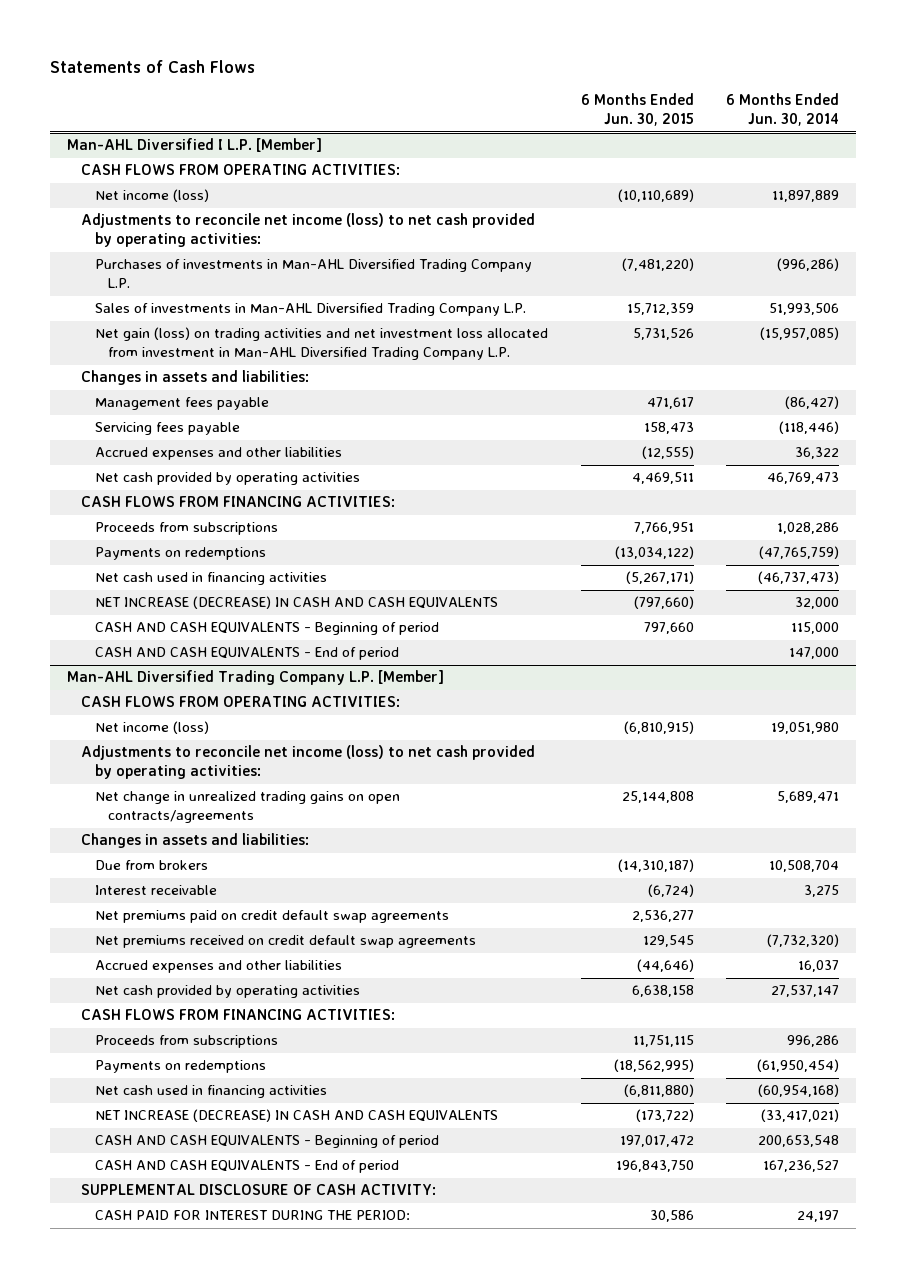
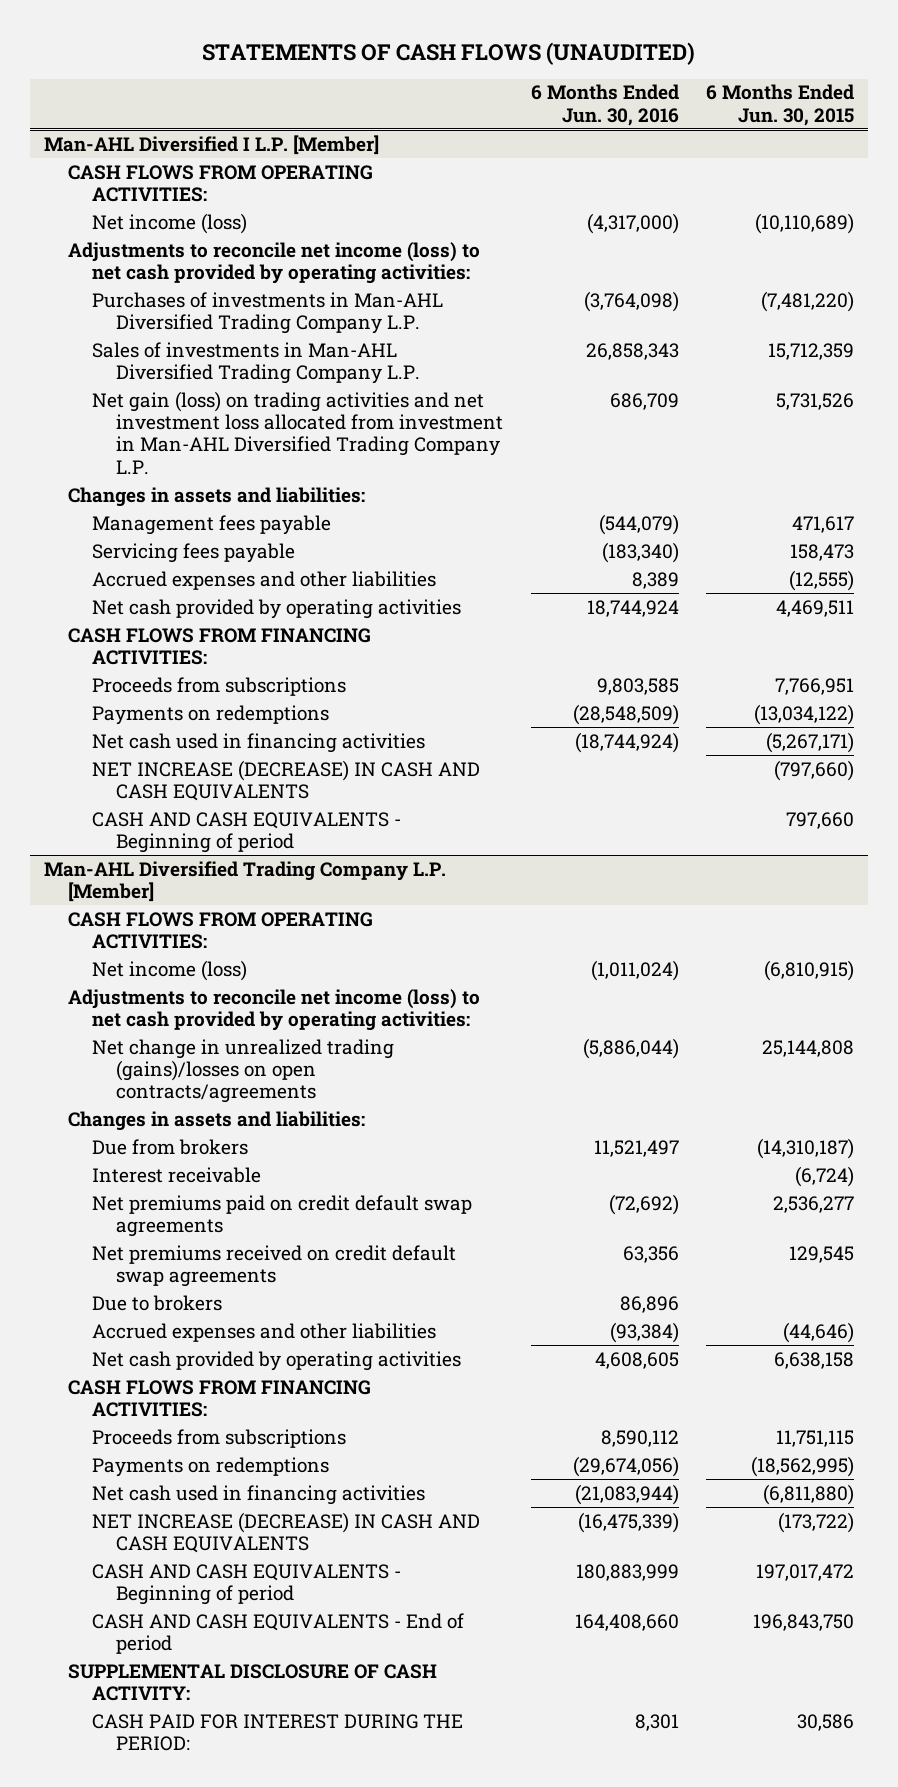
- Statements of Cash Flows
+ STATEMENTS OF CASH FLOWS (UNAUDITED)
- | 6 Months Ended Jun. 30, 2015 | 6 Months Ended Jun. 30, 2014
+ | 6 Months Ended Jun. 30, 2016 | 6 Months Ended Jun. 30, 2015
@ Man-AHL Diversified I L.P. [Member]
- CASH AND CASH EQUIVALENTS - End of period | | 147,000
@ Man-AHL Diversified Trading Company L.P. [Member]
- Net change in unrealized trading gains on open contracts/agreements | 25,144,808 | 5,689,471
+ Net change in unrealized trading (gains)/losses on open contracts/agreements | (5,886,044) | 25,144,808
+ Due to brokers | 86,896 |

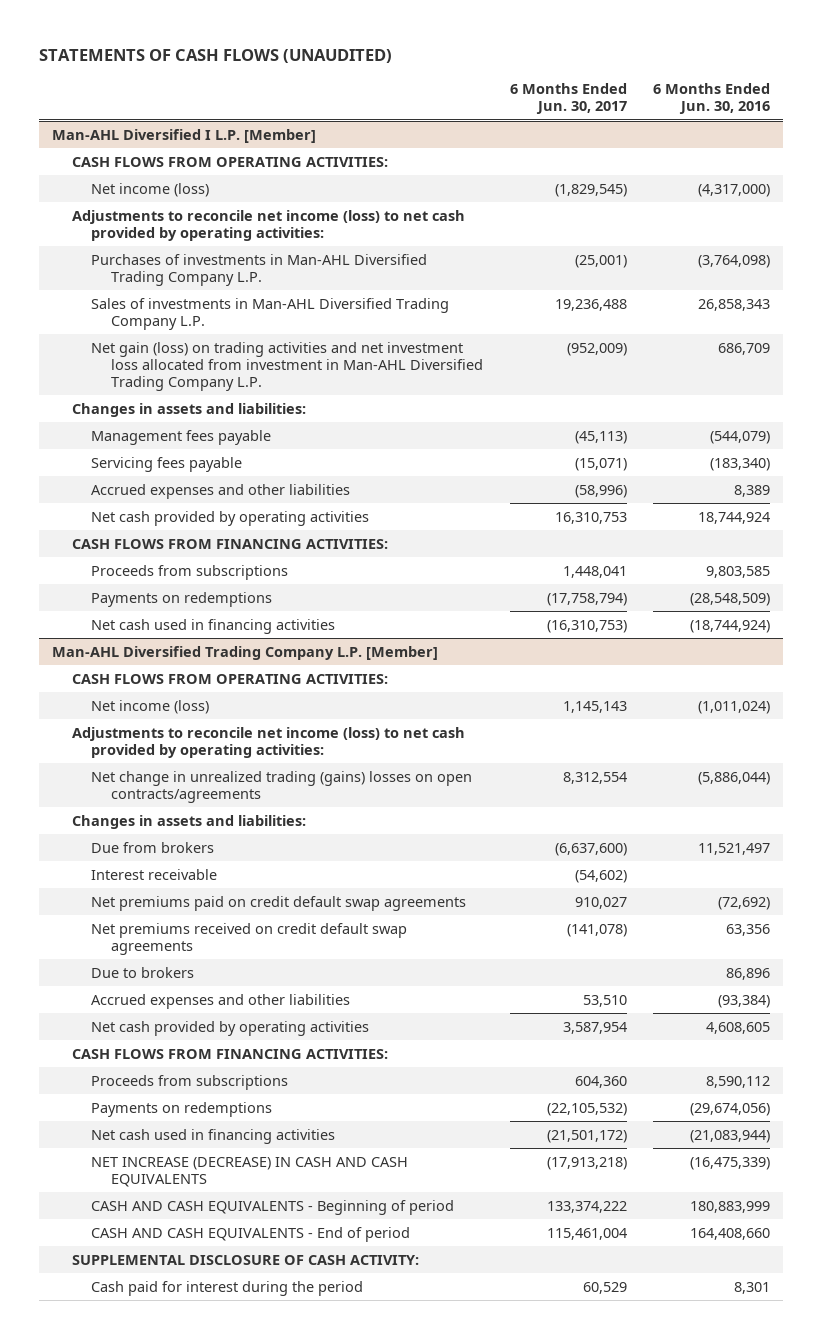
- | 6 Months Ended Jun. 30, 2016 | 6 Months Ended Jun. 30, 2015
+ | 6 Months Ended Jun. 30, 2017 | 6 Months Ended Jun. 30, 2016
@ Man-AHL Diversified I L.P. [Member]
- NET INCREASE (DECREASE) IN CASH AND CASH EQUIVALENTS | | (797,660)
- CASH AND CASH EQUIVALENTS - Beginning of period | | 797,660
@ Man-AHL Diversified Trading Company L.P. [Member]
- Net change in unrealized trading (gains)/losses on open contracts/agreements | (5,886,044) | 25,144,808
+ Net change in unrealized trading (gains) losses on open contracts/agreements | 8,312,554 | (5,886,044)
- CASH PAID FOR INTEREST DURING THE PERIOD: | 8,301 | 30,586
+ Cash paid for interest during the period | 60,529 | 8,301

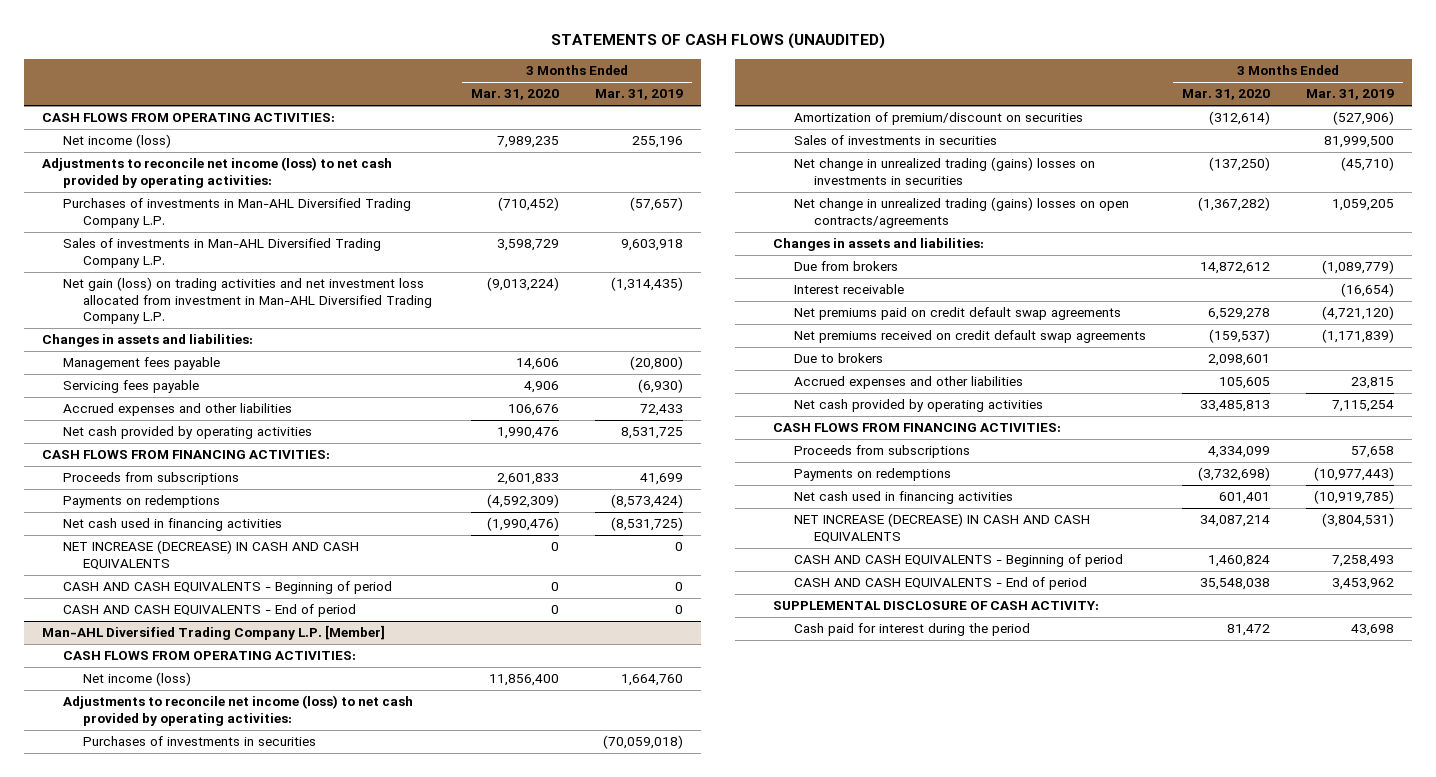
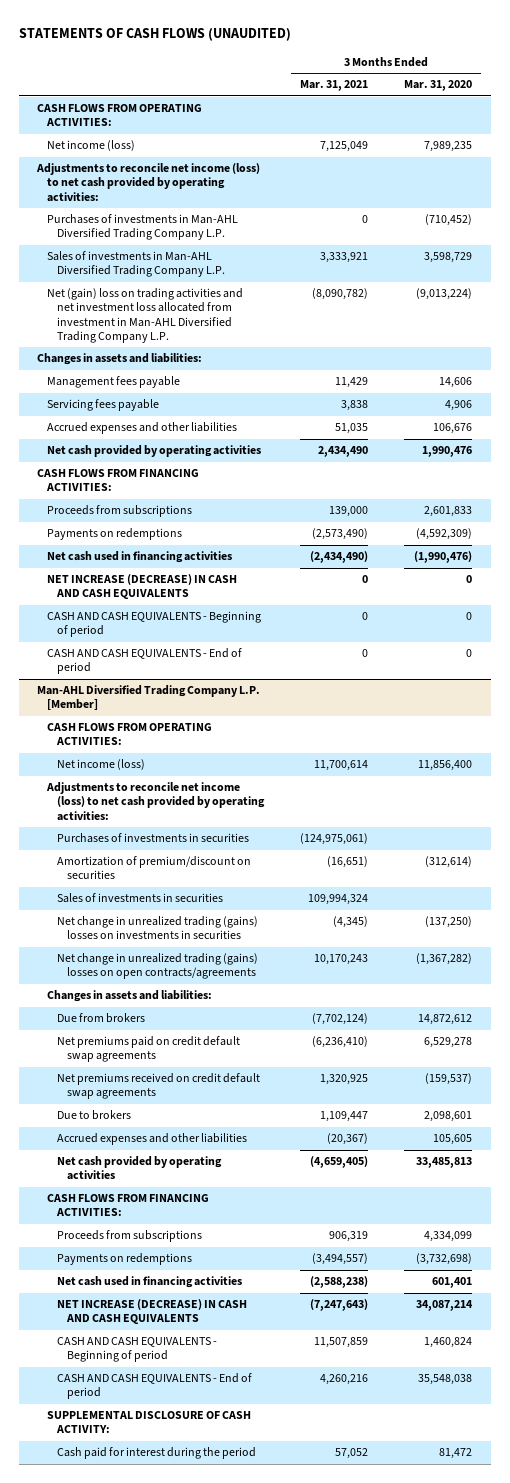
- | 3 Months Ended Mar. 31, 2020 | 3 Months Ended Mar. 31, 2019
+ | 3 Months Ended Mar. 31, 2021 | 3 Months Ended Mar. 31, 2020
- Net gain (loss) on trading activities and net investment loss allocated from investment in Man-AHL Diversified Trading Company L.P. | (9,013,224) | (1,314,435)
+ Net (gain) loss on trading activities and net investment loss allocated from investment in Man-AHL Diversified Trading Company L.P. | (8,090,782) | (9,013,224)
@ Man-AHL Diversified Trading Company L.P. [Member]
- Interest receivable | | (16,654)

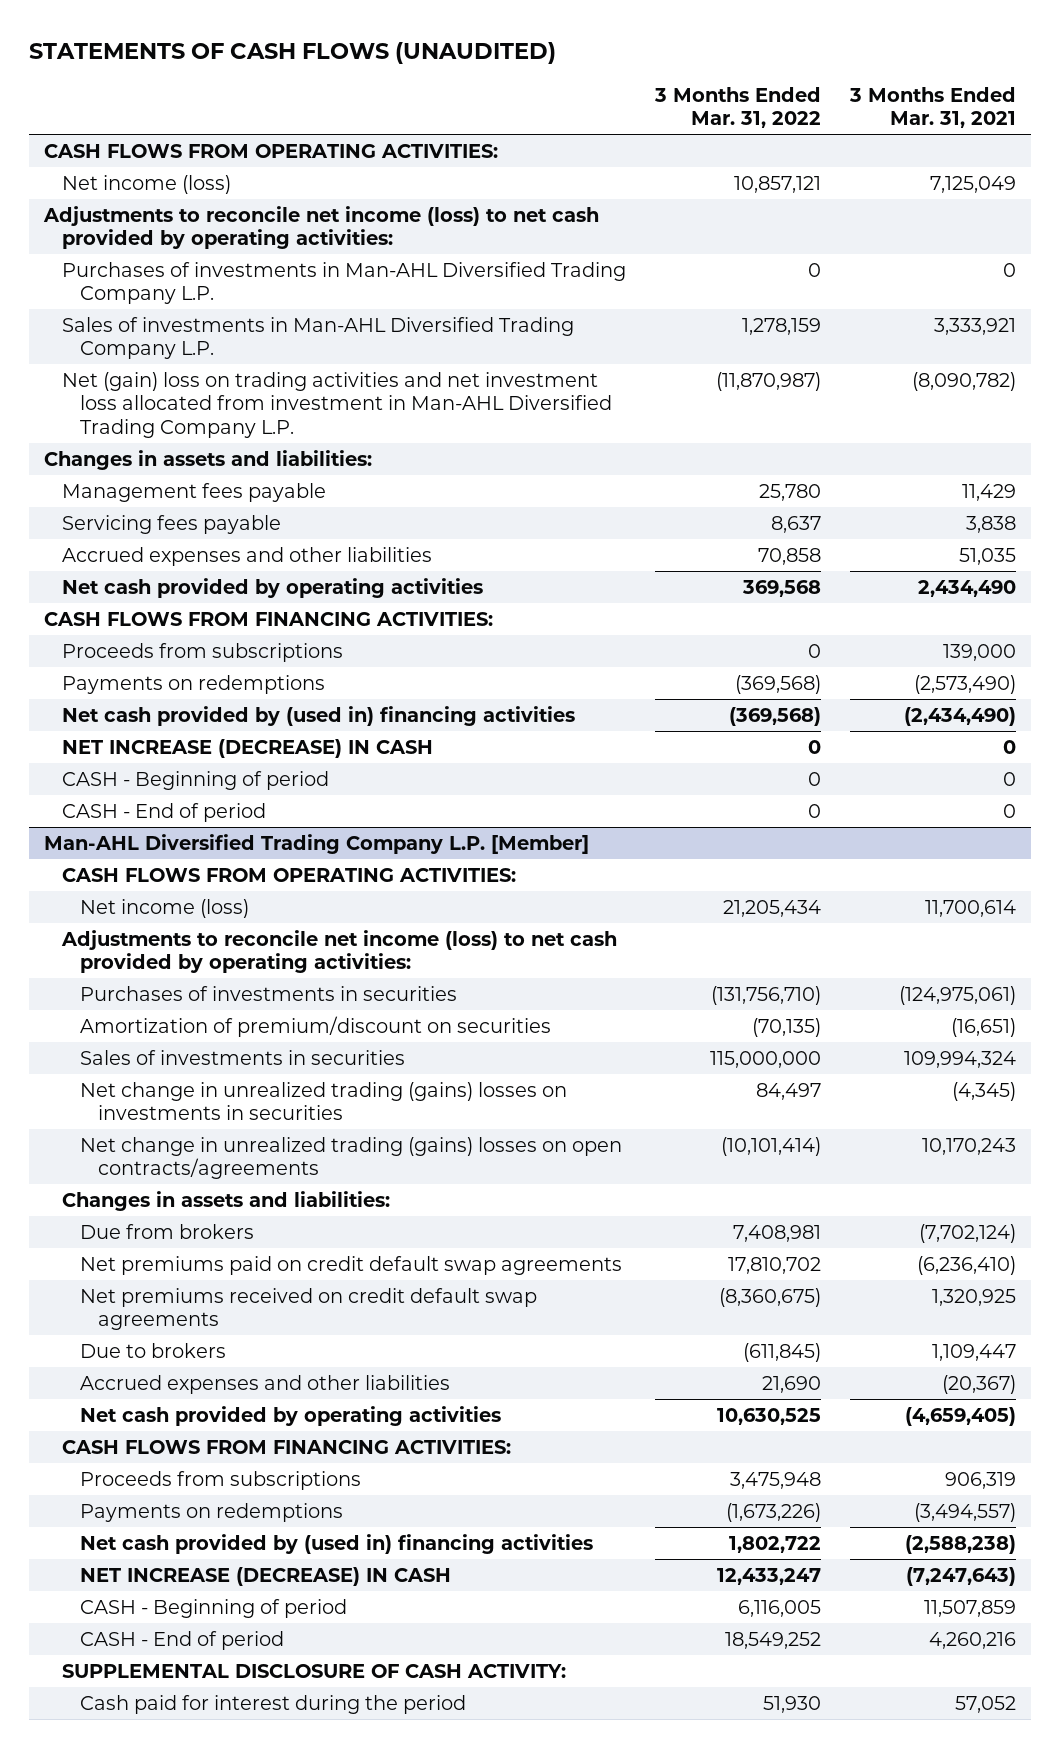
- | 3 Months Ended Mar. 31, 2021 | 3 Months Ended Mar. 31, 2020
+ | 3 Months Ended Mar. 31, 2022 | 3 Months Ended Mar. 31, 2021
- Net cash used in financing activities | (2,434,490) | (1,990,476)
- NET INCREASE (DECREASE) IN CASH AND CASH EQUIVALENTS | 0 | 0
- CASH AND CASH EQUIVALENTS - Beginning of period | 0 | 0
- CASH AND CASH EQUIVALENTS - End of period | 0 | 0
+ Net cash provided by (used in) financing activities | (369,568) | (2,434,490)
+ NET INCREASE (DECREASE) IN CASH | 0 | 0
+ CASH - Beginning of period | 0 | 0
+ CASH - End of period | 0 | 0
@ Man-AHL Diversified Trading Company L.P. [Member]
- Net cash used in financing activities | (2,588,238) | 601,401
- NET INCREASE (DECREASE) IN CASH AND CASH EQUIVALENTS | (7,247,643) | 34,087,214
- CASH AND CASH EQUIVALENTS - Beginning of period | 11,507,859 | 1,460,824
- CASH AND CASH EQUIVALENTS - End of period | 4,260,216 | 35,548,038
+ Net cash provided by (used in) financing activities | 1,802,722 | (2,588,238)
+ NET INCREASE (DECREASE) IN CASH | 12,433,247 | (7,247,643)
+ CASH - Beginning of period | 6,116,005 | 11,507,859
+ CASH - End of period | 18,549,252 | 4,260,216

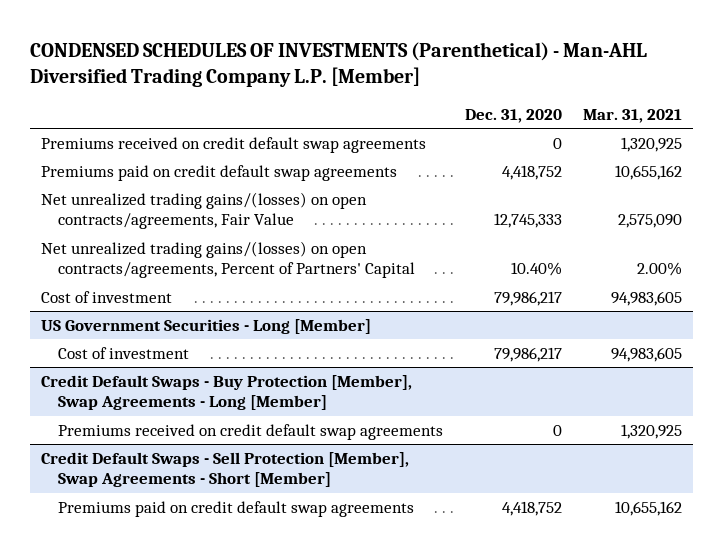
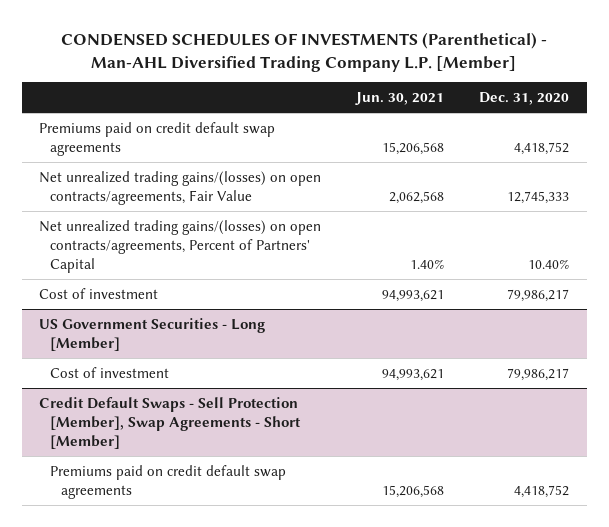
- | Dec. 31, 2020 | Mar. 31, 2021
+ | Jun. 30, 2021 | Dec. 31, 2020
- Premiums received on credit default swap agreements | 0 | 1,320,925
- Credit Default Swaps - Buy Protection [Member], Swap Agreements - Long [Member]
- Premiums received on credit default swap agreements | 0 | 1,320,925

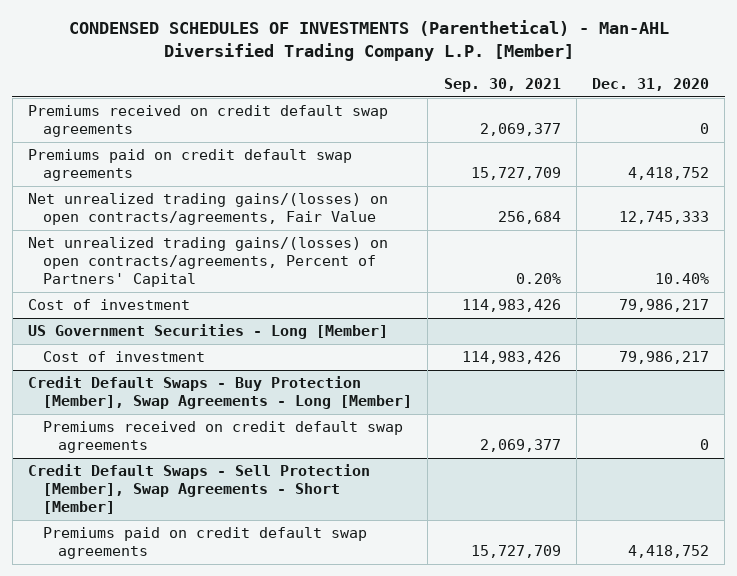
- | Jun. 30, 2021 | Dec. 31, 2020
+ | Sep. 30, 2021 | Dec. 31, 2020
+ Premiums received on credit default swap agreements | 2,069,377 | 0
+ Credit Default Swaps - Buy Protection [Member], Swap Agreements - Long [Member]
+ Premiums received on credit default swap agreements | 2,069,377 | 0

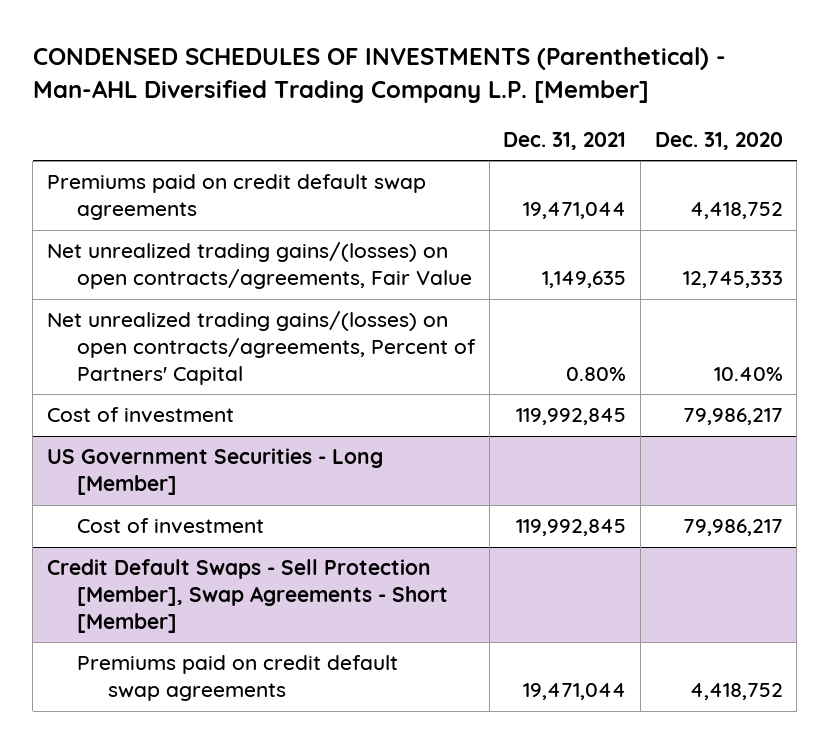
- | Sep. 30, 2021 | Dec. 31, 2020
+ | Dec. 31, 2021 | Dec. 31, 2020
- Premiums received on credit default swap agreements | 2,069,377 | 0
- Credit Default Swaps - Buy Protection [Member], Swap Agreements - Long [Member]
- Premiums received on credit default swap agreements | 2,069,377 | 0

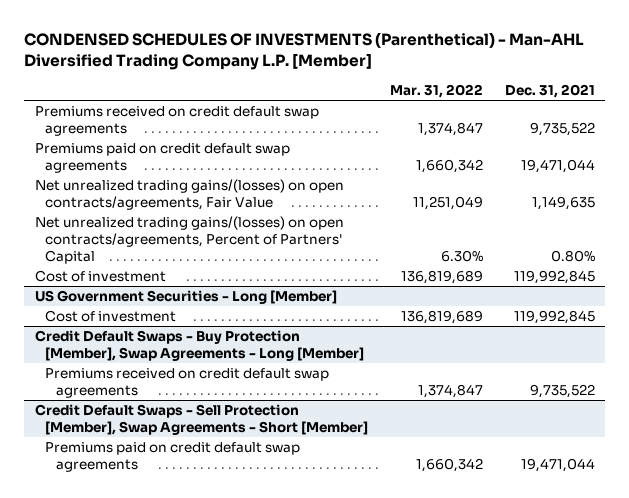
- | Dec. 31, 2021 | Dec. 31, 2020
+ | Mar. 31, 2022 | Dec. 31, 2021
+ Premiums received on credit default swap agreements | 1,374,847 | 9,735,522
+ Credit Default Swaps - Buy Protection [Member], Swap Agreements - Long [Member]
+ Premiums received on credit default swap agreements | 1,374,847 | 9,735,522

